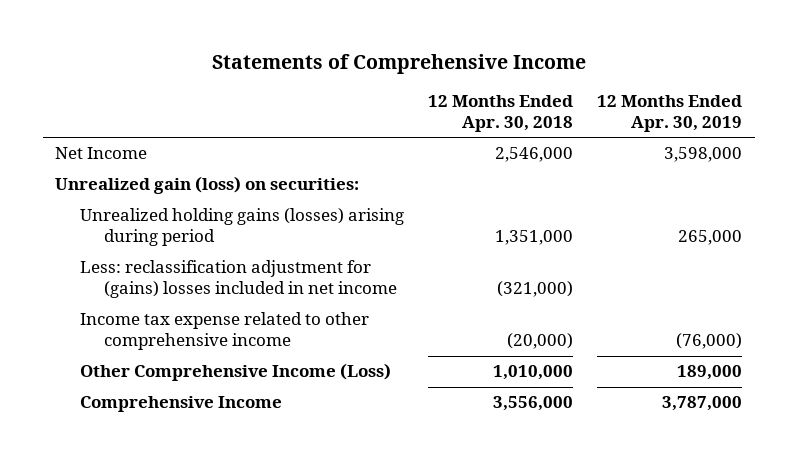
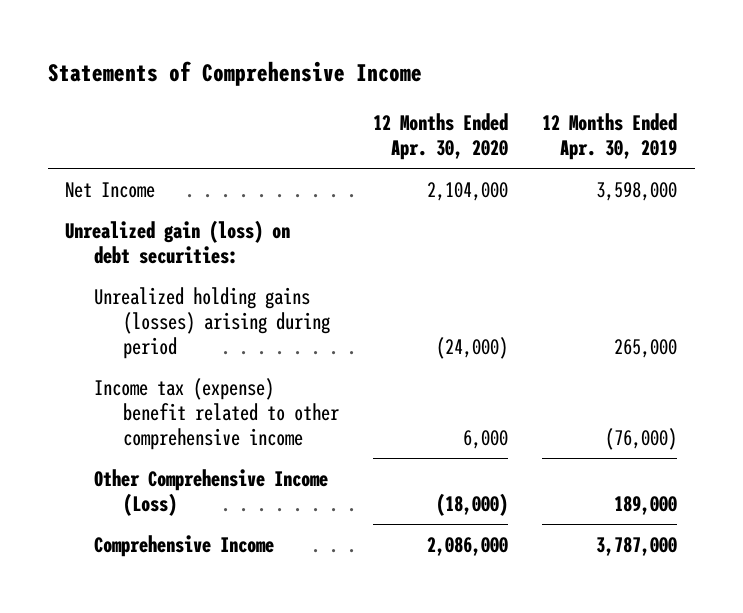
- | 12 Months Ended Apr. 30, 2018 | 12 Months Ended Apr. 30, 2019
+ | 12 Months Ended Apr. 30, 2020 | 12 Months Ended Apr. 30, 2019
- Unrealized gain (loss) on securities:
+ Unrealized gain (loss) on debt securities:
- Less: reclassification adjustment for (gains) losses included in net income | (321,000) |
- Income tax expense related to other comprehensive income | (20,000) | (76,000)
+ Income tax (expense) benefit related to other comprehensive income | 6,000 | (76,000)

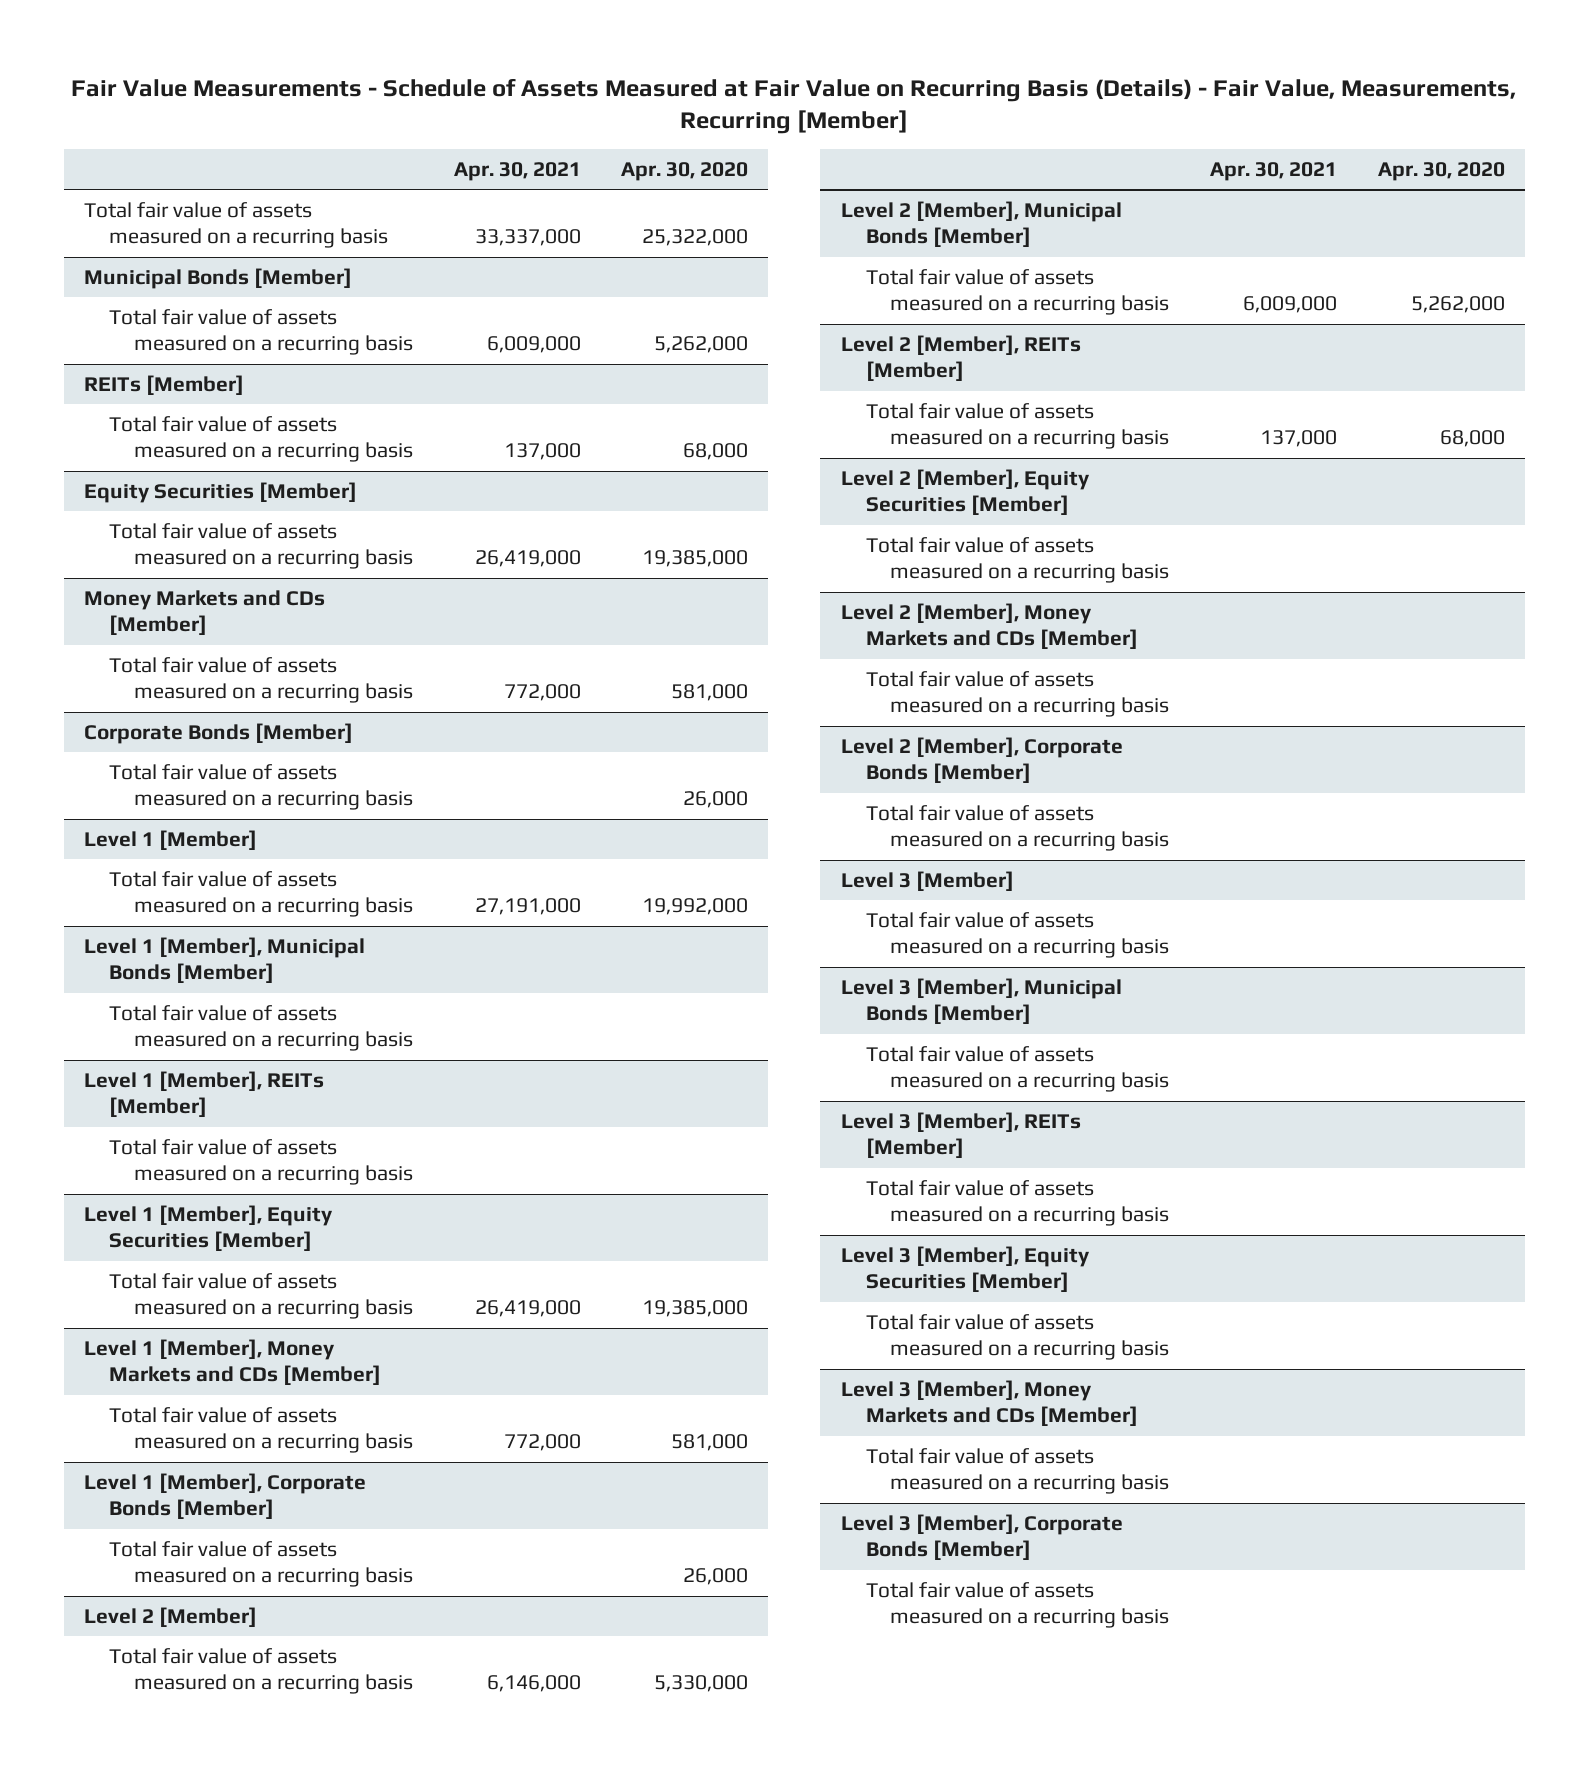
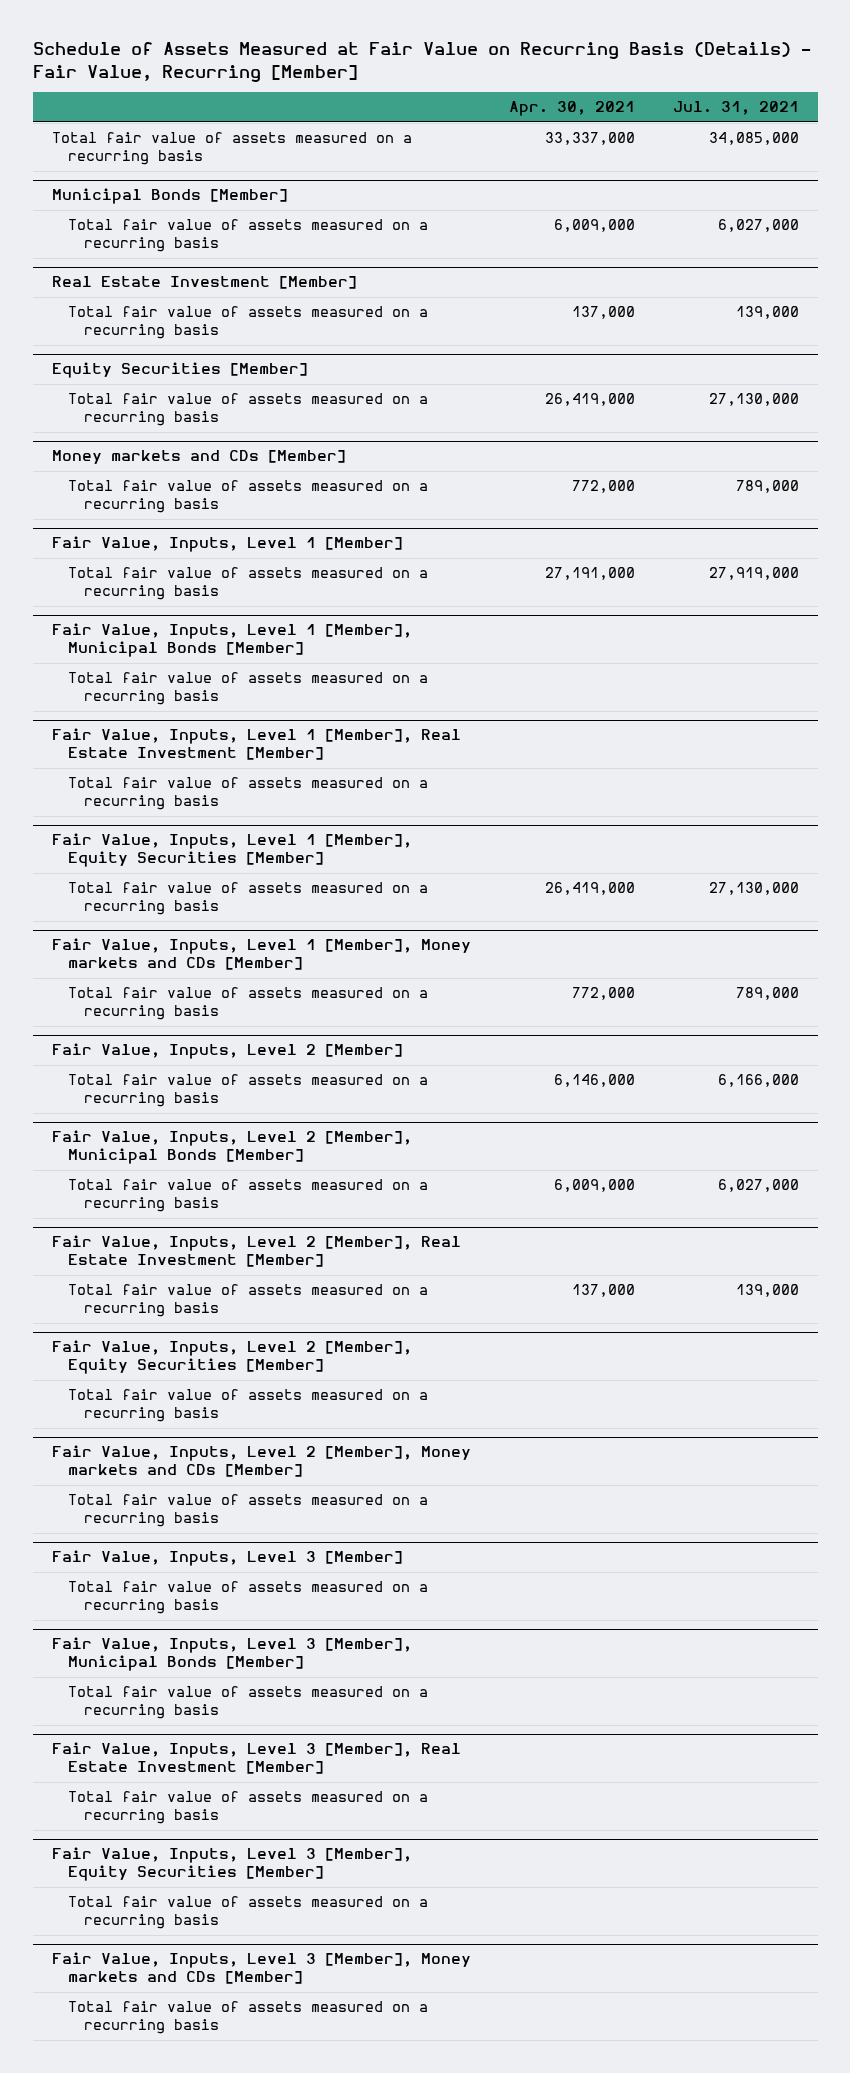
- Fair Value Measurements - Schedule of Assets Measured at Fair Value on Recurring Basis (Details) - Fair Value, Measurements, Recurring [Member]
+ Schedule of Assets Measured at Fair Value on Recurring Basis (Details) - Fair Value, Recurring [Member]
- | Apr. 30, 2021 | Apr. 30, 2020
+ | Apr. 30, 2021 | Jul. 31, 2021
- REITs [Member]
+ Real Estate Investment [Member]
- Money Markets and CDs [Member]
+ Money markets and CDs [Member]
- Corporate Bonds [Member]
- Total fair value of assets measured on a recurring basis | | 26,000
- Level 1 [Member]
+ Fair Value, Inputs, Level 1 [Member]
- Level 1 [Member], Municipal Bonds [Member]
+ Fair Value, Inputs, Level 1 [Member], Municipal Bonds [Member]
- Level 1 [Member], REITs [Member]
+ Fair Value, Inputs, Level 1 [Member], Real Estate Investment [Member]
- Level 1 [Member], Equity Securities [Member]
+ Fair Value, Inputs, Level 1 [Member], Equity Securities [Member]
- Level 1 [Member], Money Markets and CDs [Member]
+ Fair Value, Inputs, Level 1 [Member], Money markets and CDs [Member]
- Level 1 [Member], Corporate Bonds [Member]
- Total fair value of assets measured on a recurring basis | | 26,000
- Level 2 [Member]
+ Fair Value, Inputs, Level 2 [Member]
- Level 2 [Member], Municipal Bonds [Member]
+ Fair Value, Inputs, Level 2 [Member], Municipal Bonds [Member]
- Level 2 [Member], REITs [Member]
+ Fair Value, Inputs, Level 2 [Member], Real Estate Investment [Member]
- Level 2 [Member], Equity Securities [Member]
- Total fair value of assets measured on a recurring basis
- Level 2 [Member], Money Markets and CDs [Member]
- Total fair value of assets measured on a recurring basis
- Level 2 [Member], Corporate Bonds [Member]
+ Fair Value, Inputs, Level 2 [Member], Equity Securities [Member]
- Level 3 [Member]
+ Fair Value, Inputs, Level 2 [Member], Money markets and CDs [Member]
- Level 3 [Member], Municipal Bonds [Member]
+ Fair Value, Inputs, Level 3 [Member]
- Level 3 [Member], REITs [Member]
+ Fair Value, Inputs, Level 3 [Member], Municipal Bonds [Member]
- Level 3 [Member], Equity Securities [Member]
+ Fair Value, Inputs, Level 3 [Member], Real Estate Investment [Member]
- Level 3 [Member], Money Markets and CDs [Member]
+ Fair Value, Inputs, Level 3 [Member], Equity Securities [Member]
- Level 3 [Member], Corporate Bonds [Member]
+ Fair Value, Inputs, Level 3 [Member], Money markets and CDs [Member]

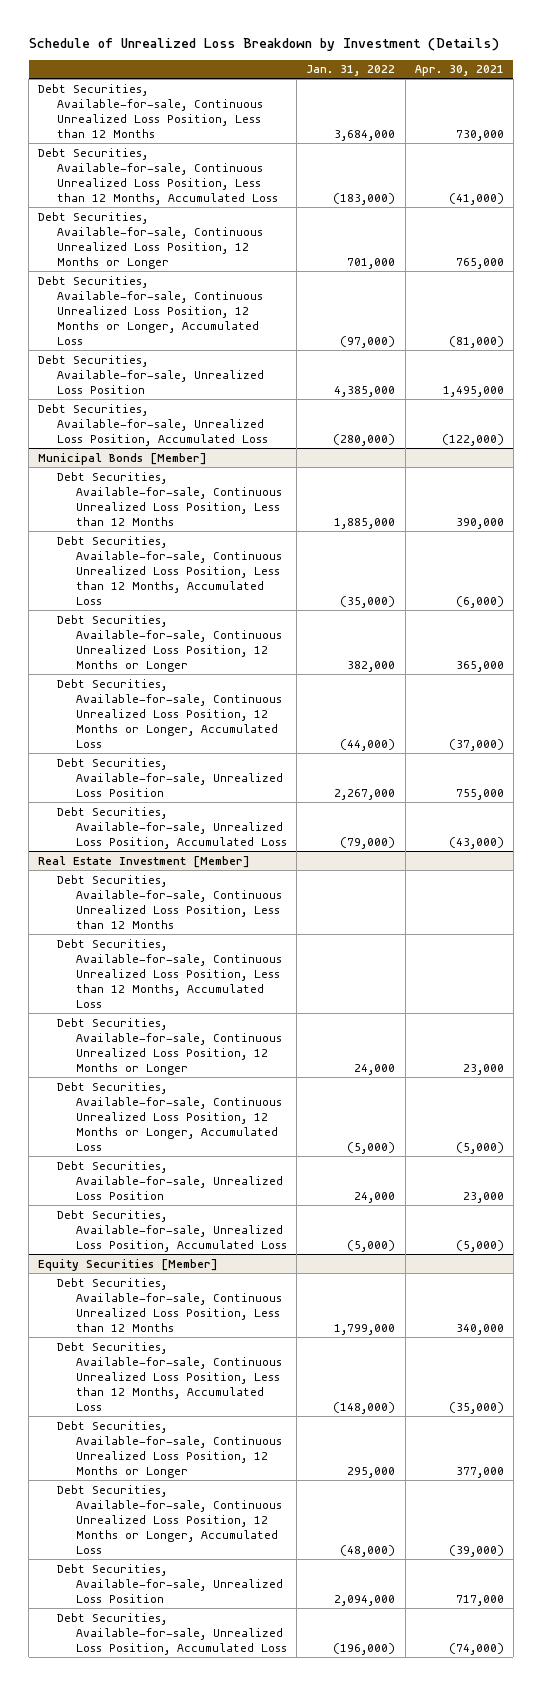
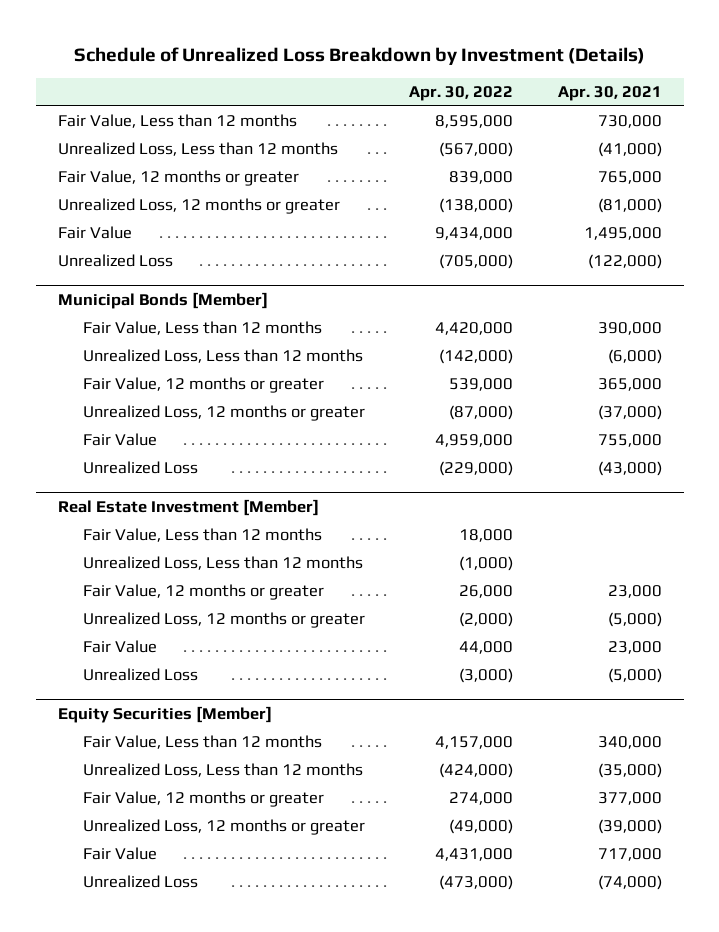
- | Jan. 31, 2022 | Apr. 30, 2021
+ | Apr. 30, 2022 | Apr. 30, 2021
- Debt Securities, Available-for-sale, Continuous Unrealized Loss Position, Less than 12 Months | 3,684,000 | 730,000
- Debt Securities, Available-for-sale, Continuous Unrealized Loss Position, Less than 12 Months, Accumulated Loss | (183,000) | (41,000)
- Debt Securities, Available-for-sale, Continuous Unrealized Loss Position, 12 Months or Longer | 701,000 | 765,000
- Debt Securities, Available-for-sale, Continuous Unrealized Loss Position, 12 Months or Longer, Accumulated Loss | (97,000) | (81,000)
- Debt Securities, Available-for-sale, Unrealized Loss Position | 4,385,000 | 1,495,000
- Debt Securities, Available-for-sale, Unrealized Loss Position, Accumulated Loss | (280,000) | (122,000)
+ Fair Value, Less than 12 months | 8,595,000 | 730,000
+ Unrealized Loss, Less than 12 months | (567,000) | (41,000)
+ Fair Value, 12 months or greater | 839,000 | 765,000
+ Unrealized Loss, 12 months or greater | (138,000) | (81,000)
+ Fair Value | 9,434,000 | 1,495,000
+ Unrealized Loss | (705,000) | (122,000)
@ Municipal Bonds [Member]
- Debt Securities, Available-for-sale, Continuous Unrealized Loss Position, Less than 12 Months | 1,885,000 | 390,000
- Debt Securities, Available-for-sale, Continuous Unrealized Loss Position, Less than 12 Months, Accumulated Loss | (35,000) | (6,000)
- Debt Securities, Available-for-sale, Continuous Unrealized Loss Position, 12 Months or Longer | 382,000 | 365,000
- Debt Securities, Available-for-sale, Continuous Unrealized Loss Position, 12 Months or Longer, Accumulated Loss | (44,000) | (37,000)
- Debt Securities, Available-for-sale, Unrealized Loss Position | 2,267,000 | 755,000
- Debt Securities, Available-for-sale, Unrealized Loss Position, Accumulated Loss | (79,000) | (43,000)
+ Fair Value, Less than 12 months | 4,420,000 | 390,000
+ Unrealized Loss, Less than 12 months | (142,000) | (6,000)
+ Fair Value, 12 months or greater | 539,000 | 365,000
+ Unrealized Loss, 12 months or greater | (87,000) | (37,000)
+ Fair Value | 4,959,000 | 755,000
+ Unrealized Loss | (229,000) | (43,000)
@ Real Estate Investment [Member]
- Debt Securities, Available-for-sale, Continuous Unrealized Loss Position, Less than 12 Months
- Debt Securities, Available-for-sale, Continuous Unrealized Loss Position, Less than 12 Months, Accumulated Loss
- Debt Securities, Available-for-sale, Continuous Unrealized Loss Position, 12 Months or Longer | 24,000 | 23,000
- Debt Securities, Available-for-sale, Continuous Unrealized Loss Position, 12 Months or Longer, Accumulated Loss | (5,000) | (5,000)
- Debt Securities, Available-for-sale, Unrealized Loss Position | 24,000 | 23,000
- Debt Securities, Available-for-sale, Unrealized Loss Position, Accumulated Loss | (5,000) | (5,000)
+ Fair Value, Less than 12 months | 18,000 |
+ Unrealized Loss, Less than 12 months | (1,000) |
+ Fair Value, 12 months or greater | 26,000 | 23,000
+ Unrealized Loss, 12 months or greater | (2,000) | (5,000)
+ Fair Value | 44,000 | 23,000
+ Unrealized Loss | (3,000) | (5,000)
@ Equity Securities [Member]
- Debt Securities, Available-for-sale, Continuous Unrealized Loss Position, Less than 12 Months | 1,799,000 | 340,000
- Debt Securities, Available-for-sale, Continuous Unrealized Loss Position, Less than 12 Months, Accumulated Loss | (148,000) | (35,000)
- Debt Securities, Available-for-sale, Continuous Unrealized Loss Position, 12 Months or Longer | 295,000 | 377,000
- Debt Securities, Available-for-sale, Continuous Unrealized Loss Position, 12 Months or Longer, Accumulated Loss | (48,000) | (39,000)
- Debt Securities, Available-for-sale, Unrealized Loss Position | 2,094,000 | 717,000
- Debt Securities, Available-for-sale, Unrealized Loss Position, Accumulated Loss | (196,000) | (74,000)
+ Fair Value, Less than 12 months | 4,157,000 | 340,000
+ Unrealized Loss, Less than 12 months | (424,000) | (35,000)
+ Fair Value, 12 months or greater | 274,000 | 377,000
+ Unrealized Loss, 12 months or greater | (49,000) | (39,000)
+ Fair Value | 4,431,000 | 717,000
+ Unrealized Loss | (473,000) | (74,000)

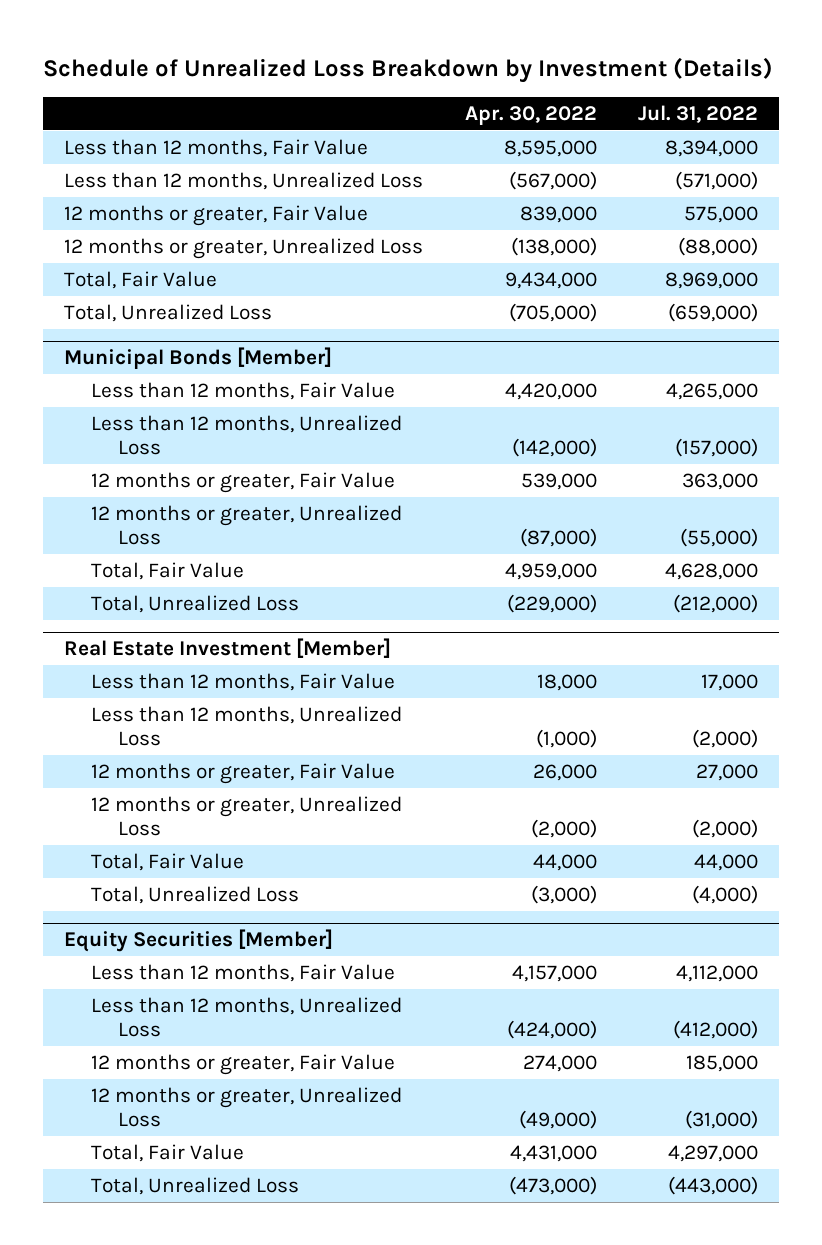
- | Apr. 30, 2022 | Apr. 30, 2021
+ | Apr. 30, 2022 | Jul. 31, 2022
- Fair Value, Less than 12 months | 8,595,000 | 730,000
- Unrealized Loss, Less than 12 months | (567,000) | (41,000)
- Fair Value, 12 months or greater | 839,000 | 765,000
- Unrealized Loss, 12 months or greater | (138,000) | (81,000)
- Fair Value | 9,434,000 | 1,495,000
- Unrealized Loss | (705,000) | (122,000)
+ Less than 12 months, Fair Value | 8,595,000 | 8,394,000
+ Less than 12 months, Unrealized Loss | (567,000) | (571,000)
+ 12 months or greater, Fair Value | 839,000 | 575,000
+ 12 months or greater, Unrealized Loss | (138,000) | (88,000)
+ Total, Fair Value | 9,434,000 | 8,969,000
+ Total, Unrealized Loss | (705,000) | (659,000)
@ Municipal Bonds [Member]
- Fair Value, Less than 12 months | 4,420,000 | 390,000
- Unrealized Loss, Less than 12 months | (142,000) | (6,000)
- Fair Value, 12 months or greater | 539,000 | 365,000
- Unrealized Loss, 12 months or greater | (87,000) | (37,000)
- Fair Value | 4,959,000 | 755,000
- Unrealized Loss | (229,000) | (43,000)
+ Less than 12 months, Fair Value | 4,420,000 | 4,265,000
+ Less than 12 months, Unrealized Loss | (142,000) | (157,000)
+ 12 months or greater, Fair Value | 539,000 | 363,000
+ 12 months or greater, Unrealized Loss | (87,000) | (55,000)
+ Total, Fair Value | 4,959,000 | 4,628,000
+ Total, Unrealized Loss | (229,000) | (212,000)
@ Real Estate Investment [Member]
- Fair Value, Less than 12 months | 18,000 |
- Unrealized Loss, Less than 12 months | (1,000) |
- Fair Value, 12 months or greater | 26,000 | 23,000
- Unrealized Loss, 12 months or greater | (2,000) | (5,000)
- Fair Value | 44,000 | 23,000
- Unrealized Loss | (3,000) | (5,000)
+ Less than 12 months, Fair Value | 18,000 | 17,000
+ Less than 12 months, Unrealized Loss | (1,000) | (2,000)
+ 12 months or greater, Fair Value | 26,000 | 27,000
+ 12 months or greater, Unrealized Loss | (2,000) | (2,000)
+ Total, Fair Value | 44,000 | 44,000
+ Total, Unrealized Loss | (3,000) | (4,000)
@ Equity Securities [Member]
- Fair Value, Less than 12 months | 4,157,000 | 340,000
- Unrealized Loss, Less than 12 months | (424,000) | (35,000)
- Fair Value, 12 months or greater | 274,000 | 377,000
- Unrealized Loss, 12 months or greater | (49,000) | (39,000)
- Fair Value | 4,431,000 | 717,000
- Unrealized Loss | (473,000) | (74,000)
+ Less than 12 months, Fair Value | 4,157,000 | 4,112,000
+ Less than 12 months, Unrealized Loss | (424,000) | (412,000)
+ 12 months or greater, Fair Value | 274,000 | 185,000
+ 12 months or greater, Unrealized Loss | (49,000) | (31,000)
+ Total, Fair Value | 4,431,000 | 4,297,000
+ Total, Unrealized Loss | (473,000) | (443,000)

